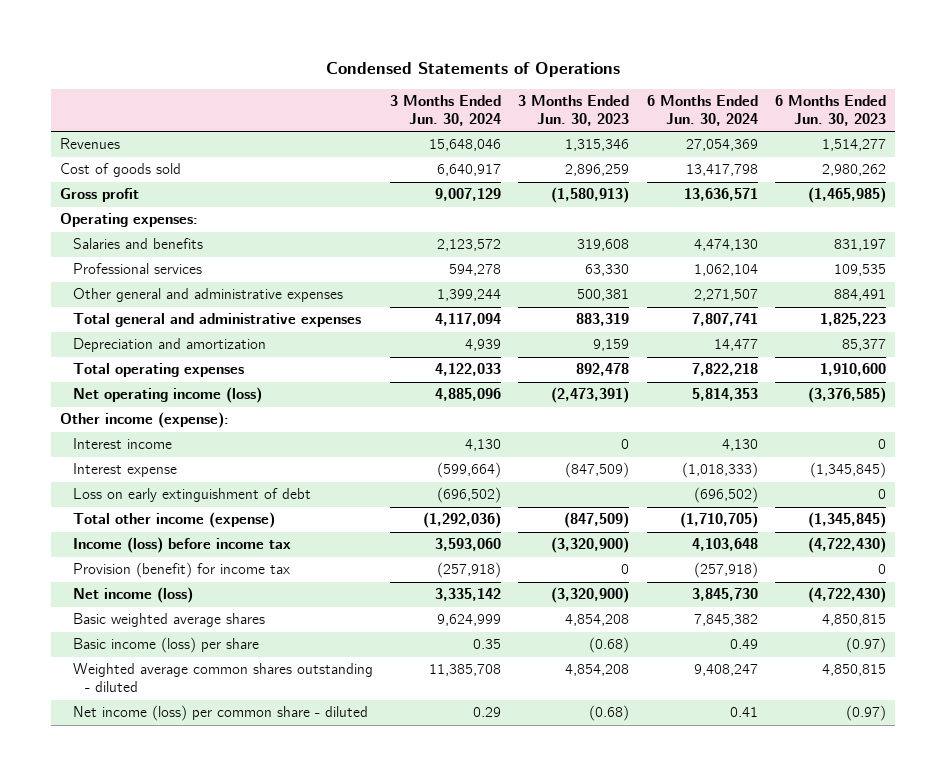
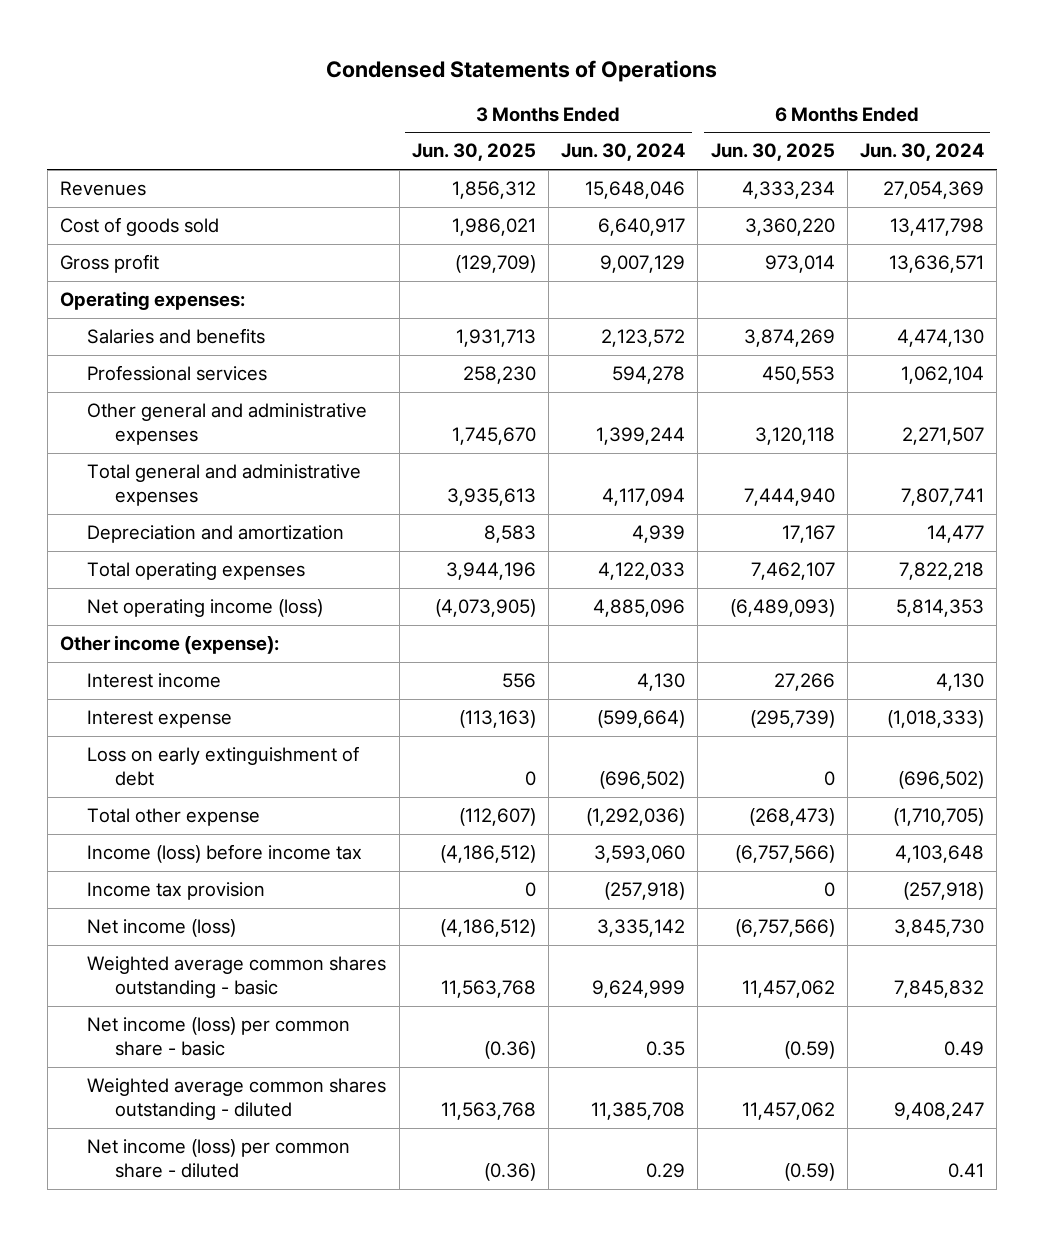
- | 3 Months Ended Jun. 30, 2024 | 3 Months Ended Jun. 30, 2023 | 6 Months Ended Jun. 30, 2024 | 6 Months Ended Jun. 30, 2023
+ | 3 Months Ended Jun. 30, 2025 | 3 Months Ended Jun. 30, 2024 | 6 Months Ended Jun. 30, 2025 | 6 Months Ended Jun. 30, 2024
- Total other income (expense) | (1,292,036) | (847,509) | (1,710,705) | (1,345,845)
+ Total other expense | (112,607) | (1,292,036) | (268,473) | (1,710,705)
- Provision (benefit) for income tax | (257,918) | 0 | (257,918) | 0
+ Income tax provision | 0 | (257,918) | 0 | (257,918)
- Basic weighted average shares | 9,624,999 | 4,854,208 | 7,845,382 | 4,850,815
- Basic income (loss) per share | 0.35 | (0.68) | 0.49 | (0.97)
+ Weighted average common shares outstanding - basic | 11,563,768 | 9,624,999 | 11,457,062 | 7,845,832
+ Net income (loss) per common share - basic | (0.36) | 0.35 | (0.59) | 0.49

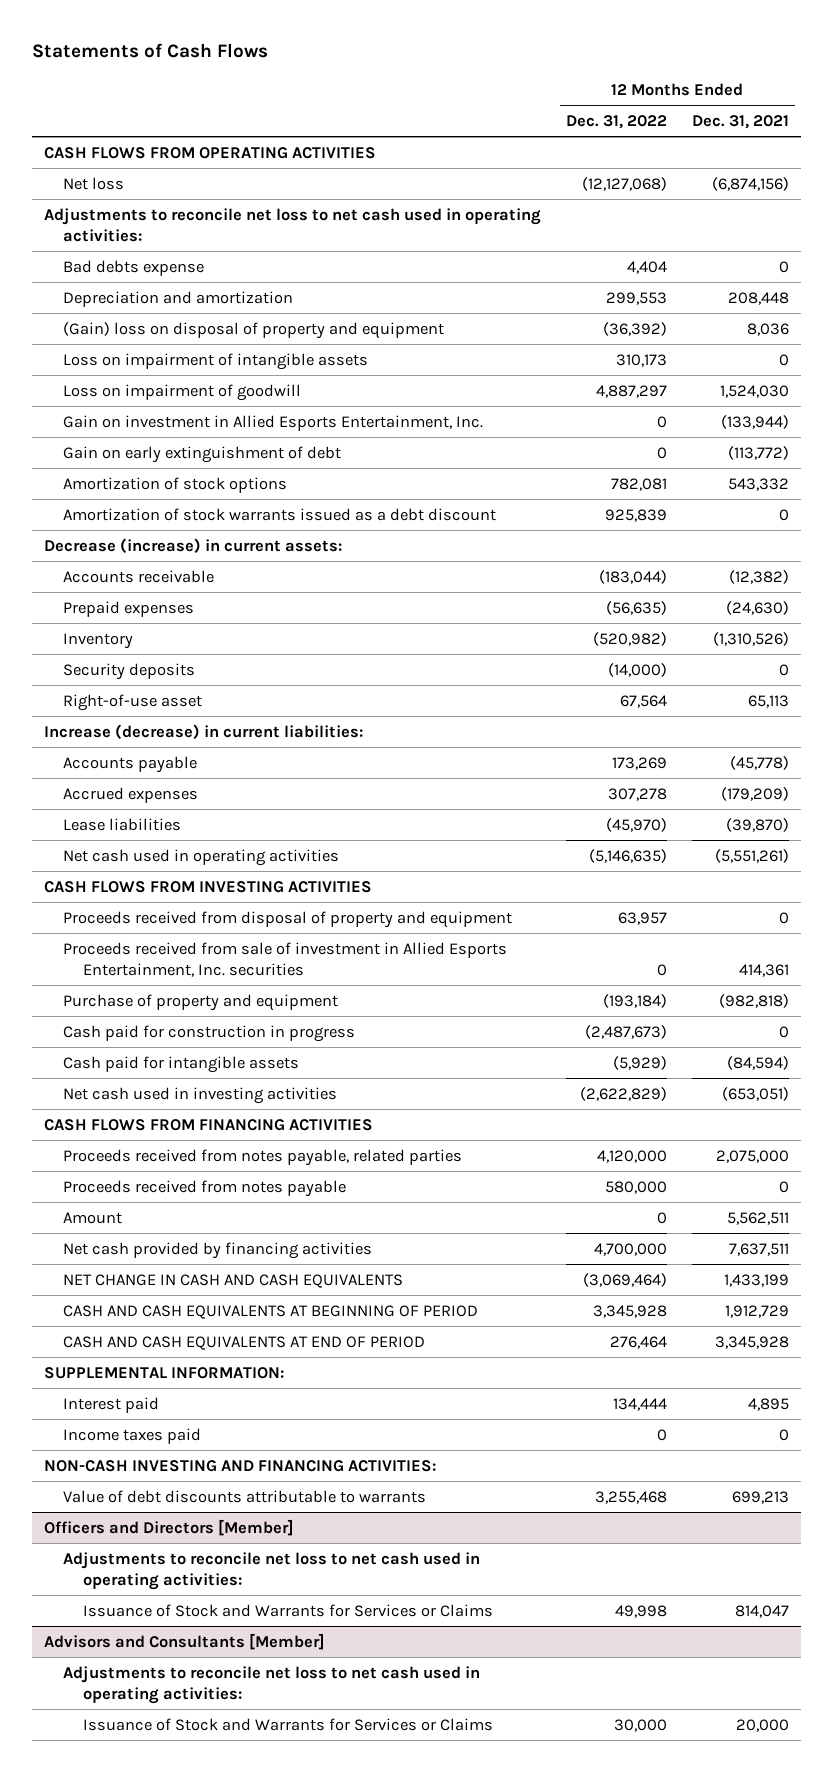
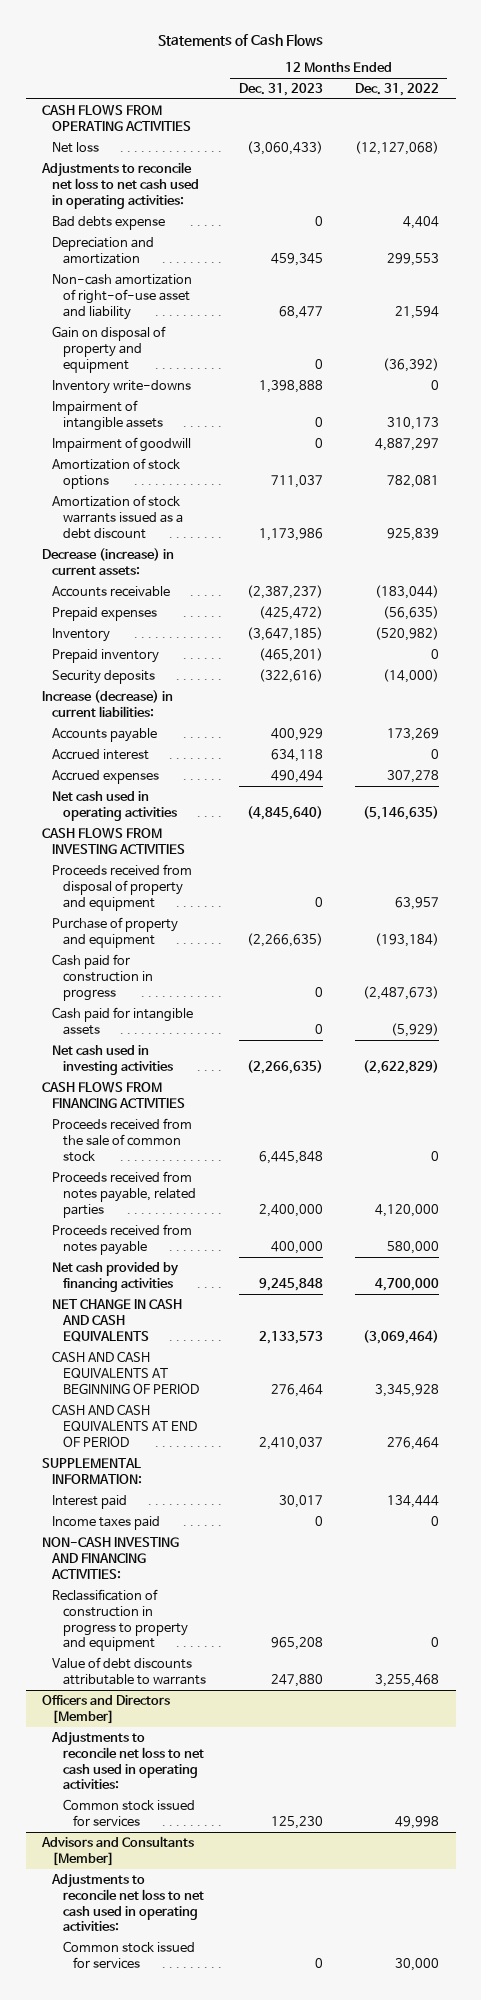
- | 12 Months Ended Dec. 31, 2022 | 12 Months Ended Dec. 31, 2021
+ | 12 Months Ended Dec. 31, 2023 | 12 Months Ended Dec. 31, 2022
- (Gain) loss on disposal of property and equipment | (36,392) | 8,036
- Loss on impairment of intangible assets | 310,173 | 0
- Loss on impairment of goodwill | 4,887,297 | 1,524,030
- Gain on investment in Allied Esports Entertainment, Inc. | 0 | (133,944)
- Gain on early extinguishment of debt | 0 | (113,772)
+ Non-cash amortization of right-of-use asset and liability | 68,477 | 21,594
+ Gain on disposal of property and equipment | 0 | (36,392)
+ Inventory write-downs | 1,398,888 | 0
+ Impairment of intangible assets | 0 | 310,173
+ Impairment of goodwill | 0 | 4,887,297
+ Prepaid inventory | (465,201) | 0
- Right-of-use asset | 67,564 | 65,113
+ Accrued interest | 634,118 | 0
- Lease liabilities | (45,970) | (39,870)
- Proceeds received from sale of investment in Allied Esports Entertainment, Inc. securities | 0 | 414,361
+ Proceeds received from the sale of common stock | 6,445,848 | 0
- Amount | 0 | 5,562,511
+ Reclassification of construction in progress to property and equipment | 965,208 | 0
@ Officers and Directors [Member]
- Issuance of Stock and Warrants for Services or Claims | 49,998 | 814,047
+ Common stock issued for services | 125,230 | 49,998
@ Advisors and Consultants [Member]
- Issuance of Stock and Warrants for Services or Claims | 30,000 | 20,000
+ Common stock issued for services | 0 | 30,000

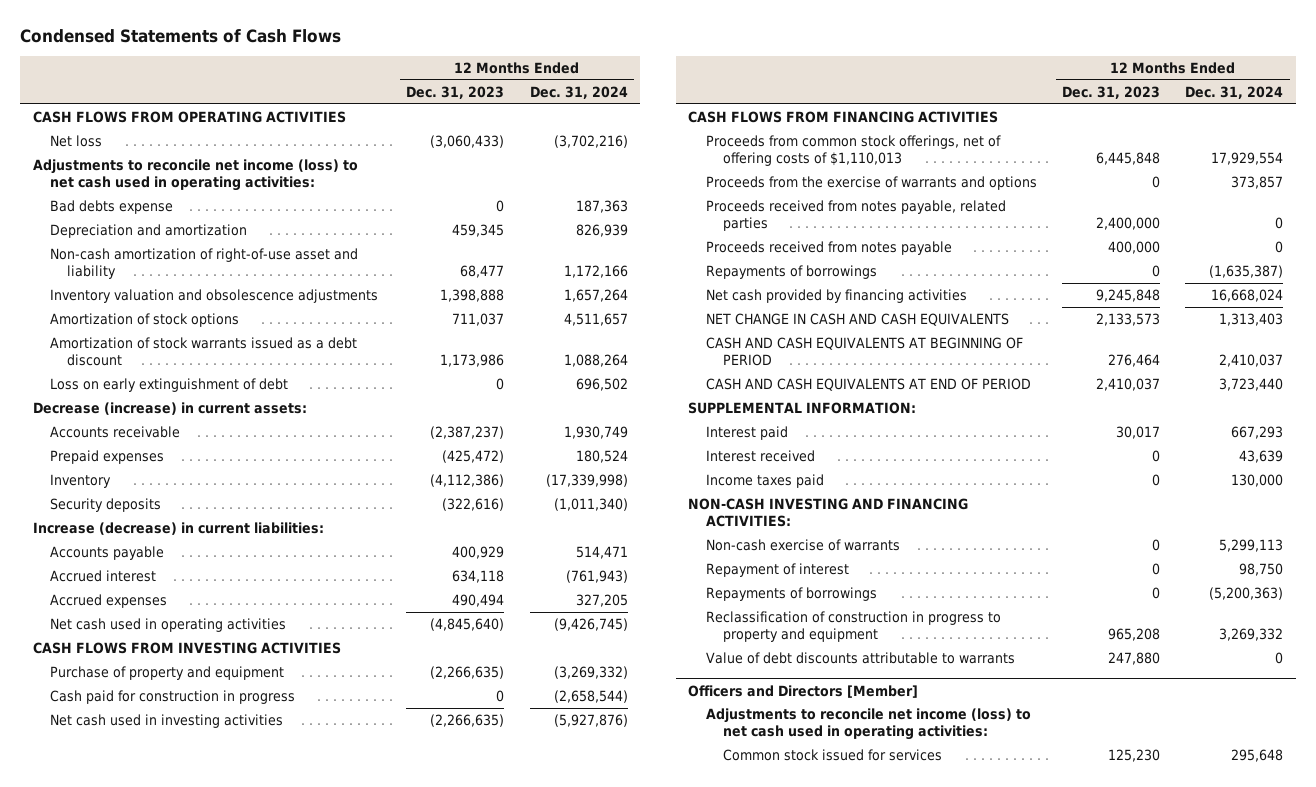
- Statements of Cash Flows
+ Condensed Statements of Cash Flows
- | 12 Months Ended Dec. 31, 2023 | 12 Months Ended Dec. 31, 2022
+ | 12 Months Ended Dec. 31, 2023 | 12 Months Ended Dec. 31, 2024
- Adjustments to reconcile net loss to net cash used in operating activities:
+ Adjustments to reconcile net income (loss) to net cash used in operating activities:
- Gain on disposal of property and equipment | 0 | (36,392)
- Inventory write-downs | 1,398,888 | 0
- Impairment of intangible assets | 0 | 310,173
- Impairment of goodwill | 0 | 4,887,297
+ Inventory valuation and obsolescence adjustments | 1,398,888 | 1,657,264
+ Loss on early extinguishment of debt | 0 | 696,502
- Inventory | (3,647,185) | (520,982)
- Prepaid inventory | (465,201) | 0
+ Inventory | (4,112,386) | (17,339,998)
- Proceeds received from disposal of property and equipment | 0 | 63,957
- Cash paid for intangible assets | 0 | (5,929)
- Proceeds received from the sale of common stock | 6,445,848 | 0
+ Proceeds from common stock offerings, net of offering costs of $1,110,013 | 6,445,848 | 17,929,554
+ Proceeds from the exercise of warrants and options | 0 | 373,857
+ Repayments of borrowings | 0 | (1,635,387)
+ Interest received | 0 | 43,639
+ Non-cash exercise of warrants | 0 | 5,299,113
+ Repayment of interest | 0 | 98,750
+ Repayments of borrowings | 0 | (5,200,363)
@ Officers and Directors [Member]
- Adjustments to reconcile net loss to net cash used in operating activities:
+ Adjustments to reconcile net income (loss) to net cash used in operating activities:
- Advisors and Consultants [Member]
- Adjustments to reconcile net loss to net cash used in operating activities:
- Common stock issued for services | 0 | 30,000

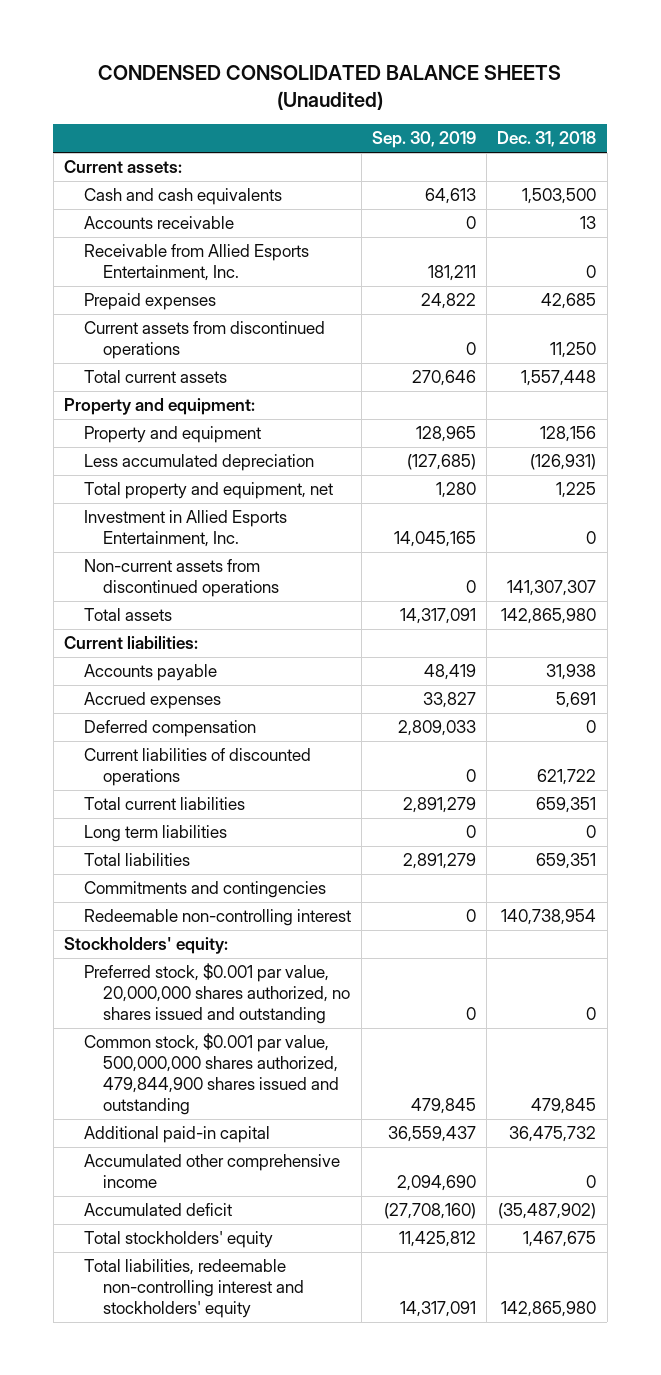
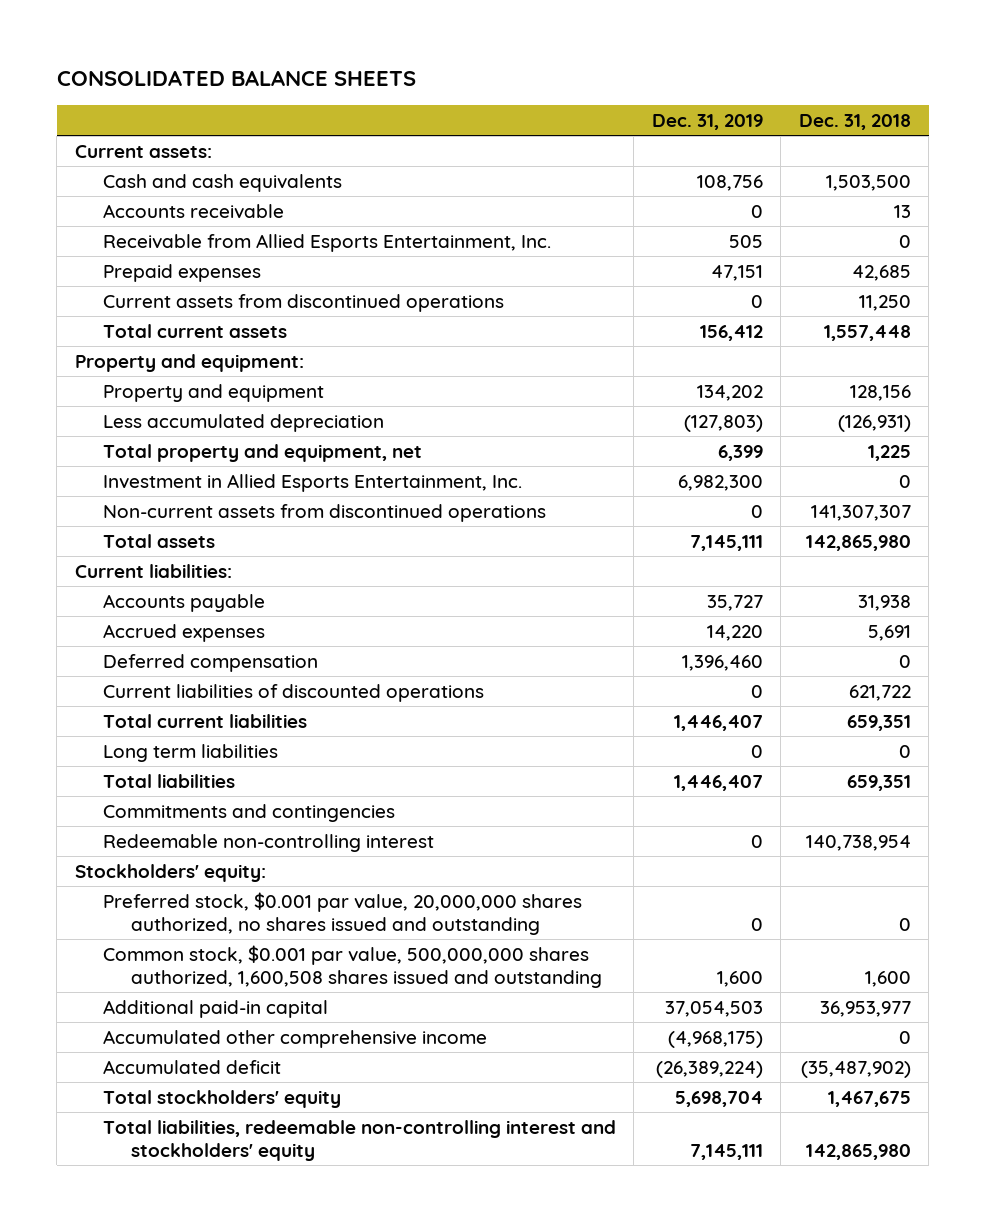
- CONDENSED CONSOLIDATED BALANCE SHEETS (Unaudited)
+ CONSOLIDATED BALANCE SHEETS
- | Sep. 30, 2019 | Dec. 31, 2018
+ | Dec. 31, 2019 | Dec. 31, 2018
- Common stock, $0.001 par value, 500,000,000 shares authorized, 479,844,900 shares issued and outstanding | 479,845 | 479,845
- Additional paid-in capital | 36,559,437 | 36,475,732
+ Common stock, $0.001 par value, 500,000,000 shares authorized, 1,600,508 shares issued and outstanding | 1,600 | 1,600
+ Additional paid-in capital | 37,054,503 | 36,953,977

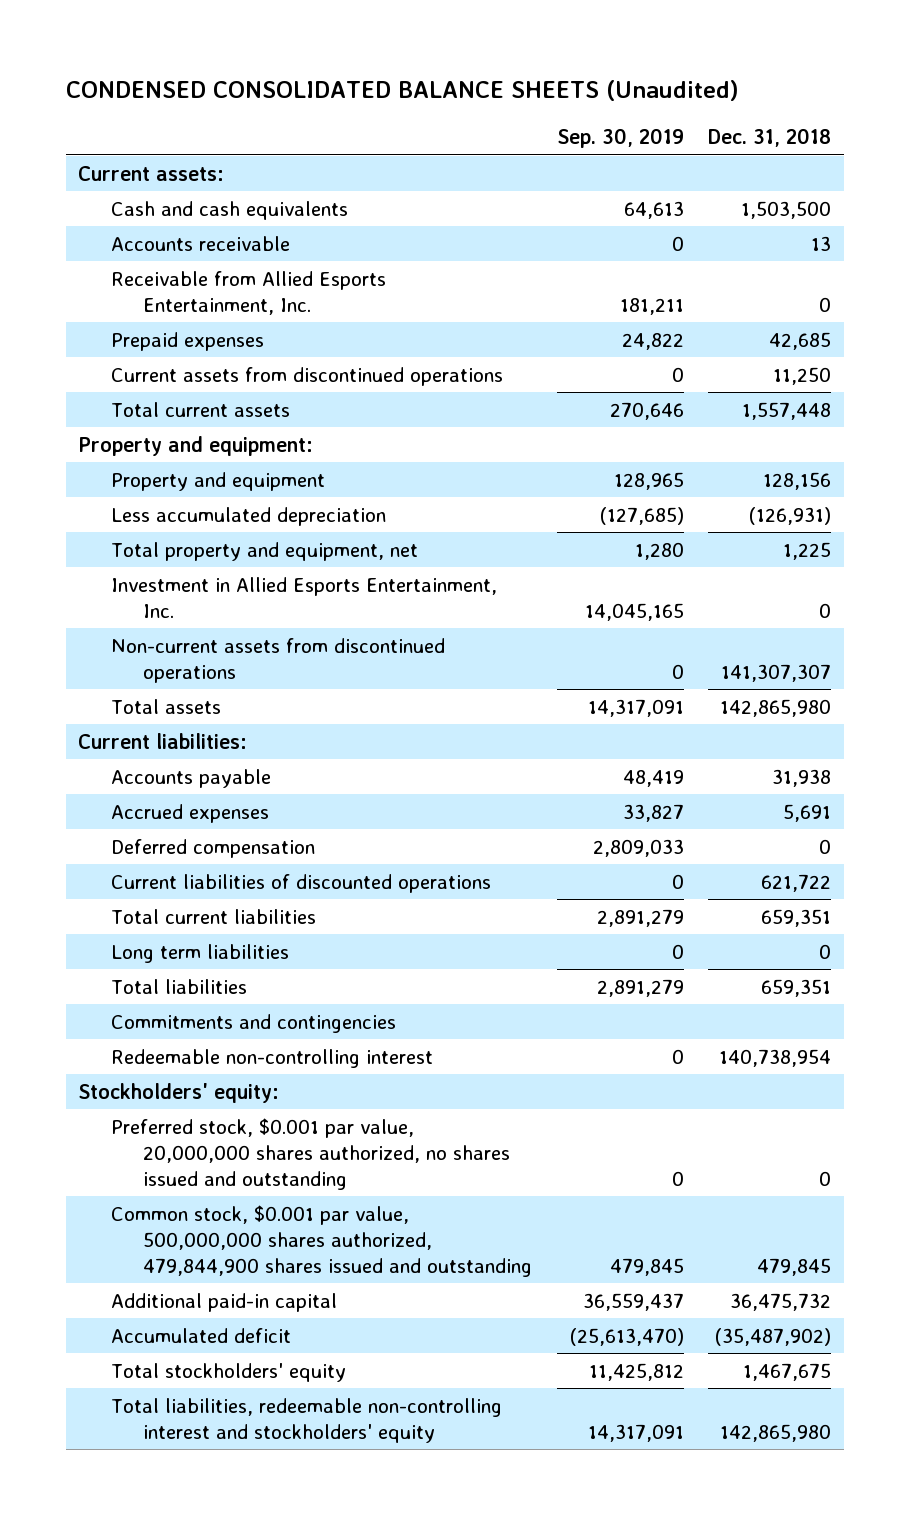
- CONSOLIDATED BALANCE SHEETS
+ CONDENSED CONSOLIDATED BALANCE SHEETS (Unaudited)
- | Dec. 31, 2019 | Dec. 31, 2018
+ | Sep. 30, 2019 | Dec. 31, 2018
- Common stock, $0.001 par value, 500,000,000 shares authorized, 1,600,508 shares issued and outstanding | 1,600 | 1,600
- Additional paid-in capital | 37,054,503 | 36,953,977
- Accumulated other comprehensive income | (4,968,175) | 0
+ Common stock, $0.001 par value, 500,000,000 shares authorized, 479,844,900 shares issued and outstanding | 479,845 | 479,845
+ Additional paid-in capital | 36,559,437 | 36,475,732

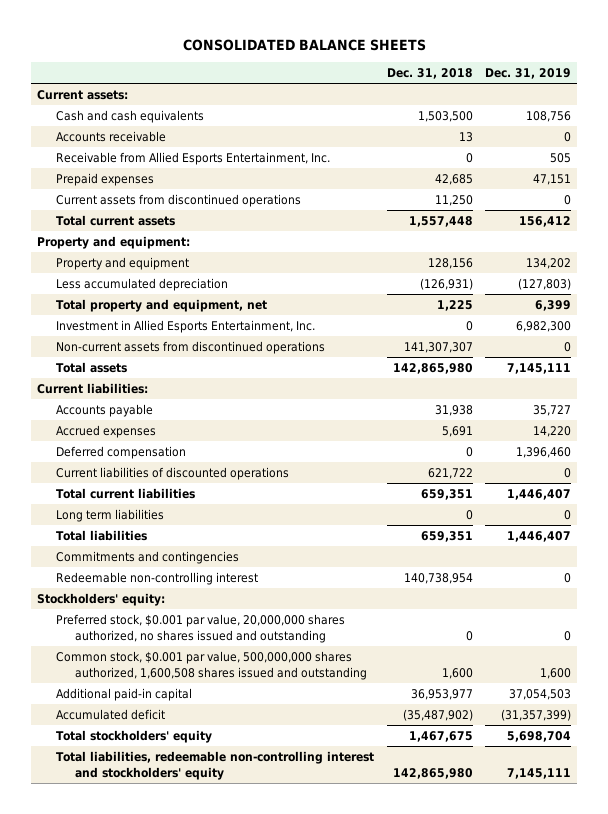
- CONDENSED CONSOLIDATED BALANCE SHEETS (Unaudited)
+ CONSOLIDATED BALANCE SHEETS
- | Sep. 30, 2019 | Dec. 31, 2018
+ | Dec. 31, 2018 | Dec. 31, 2019
- Common stock, $0.001 par value, 500,000,000 shares authorized, 479,844,900 shares issued and outstanding | 479,845 | 479,845
- Additional paid-in capital | 36,559,437 | 36,475,732
+ Common stock, $0.001 par value, 500,000,000 shares authorized, 1,600,508 shares issued and outstanding | 1,600 | 1,600
+ Additional paid-in capital | 36,953,977 | 37,054,503

